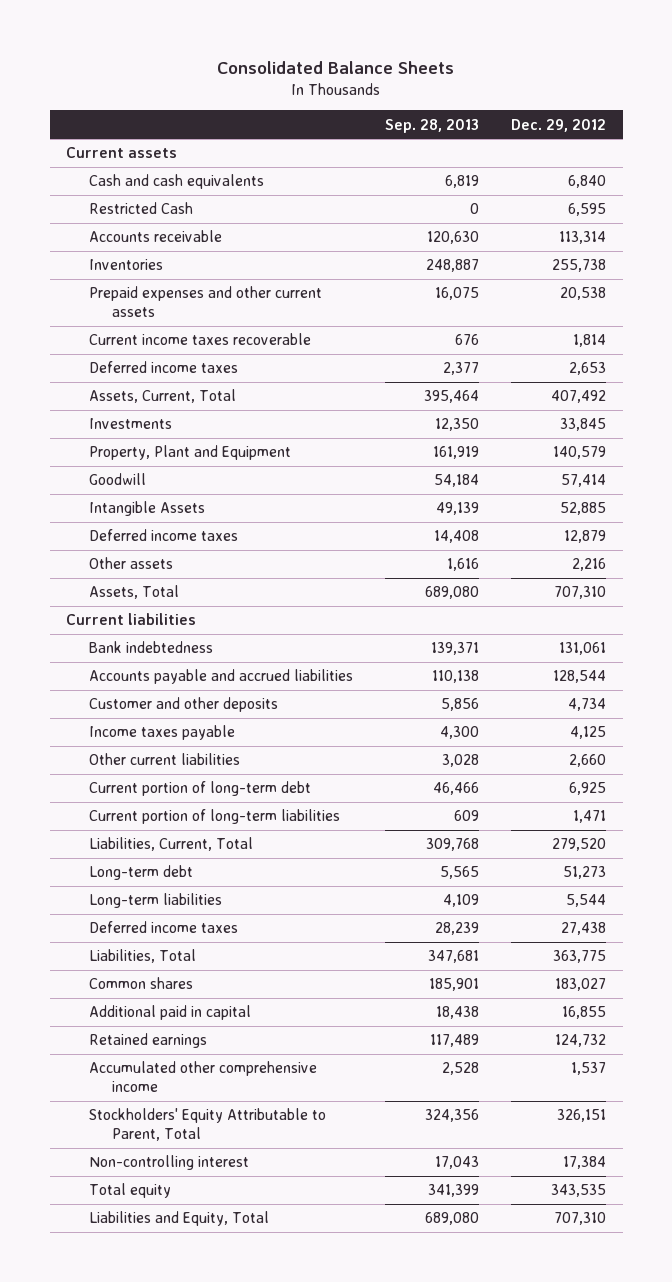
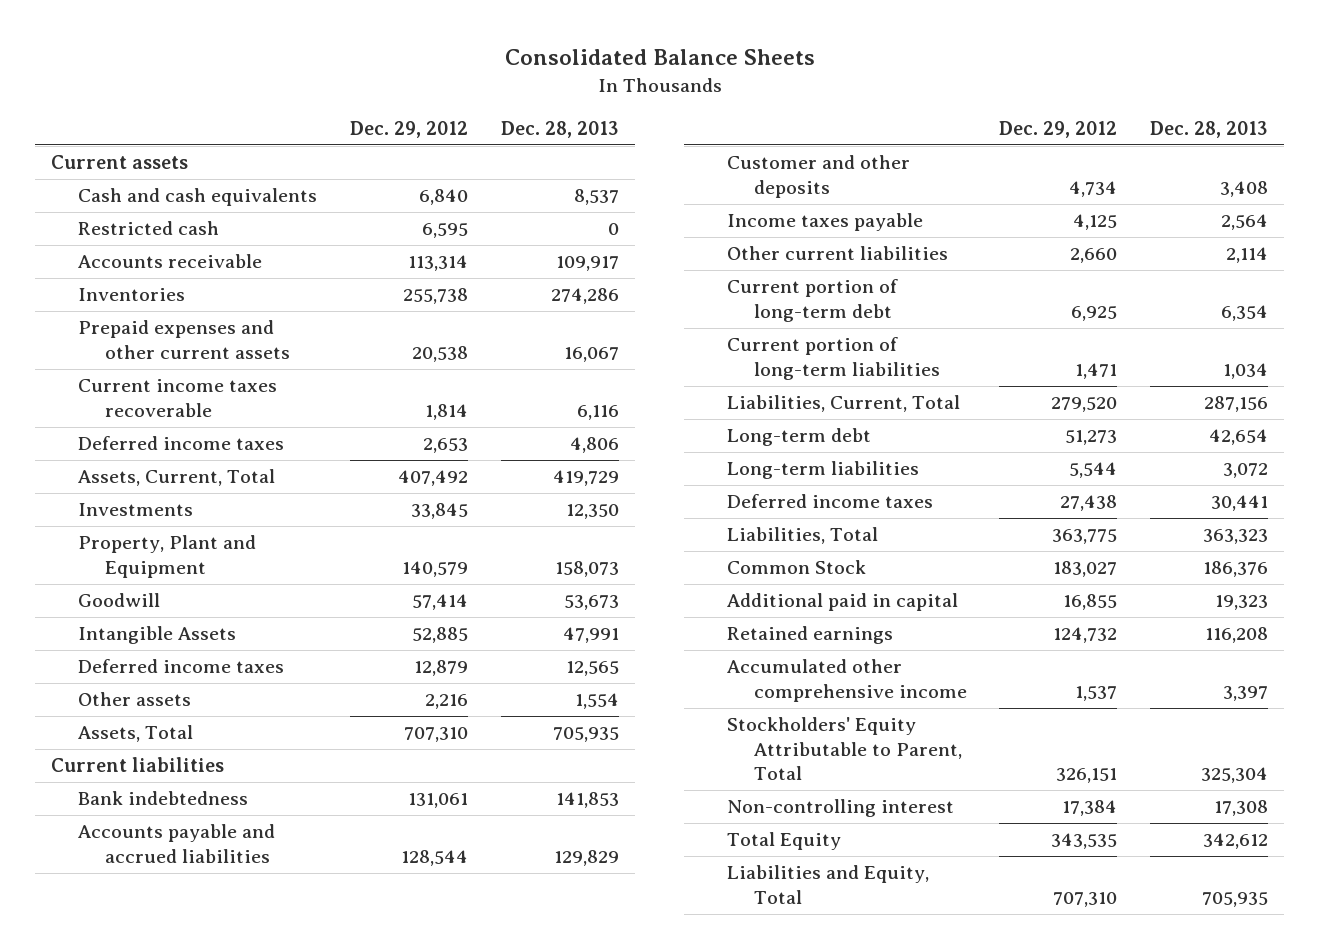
- | Sep. 28, 2013 | Dec. 29, 2012
+ | Dec. 29, 2012 | Dec. 28, 2013
- Restricted Cash | 0 | 6,595
+ Restricted cash | 6,595 | 0
- Common shares | 185,901 | 183,027
+ Common Stock | 183,027 | 186,376
- Total equity | 341,399 | 343,535
+ Total Equity | 343,535 | 342,612

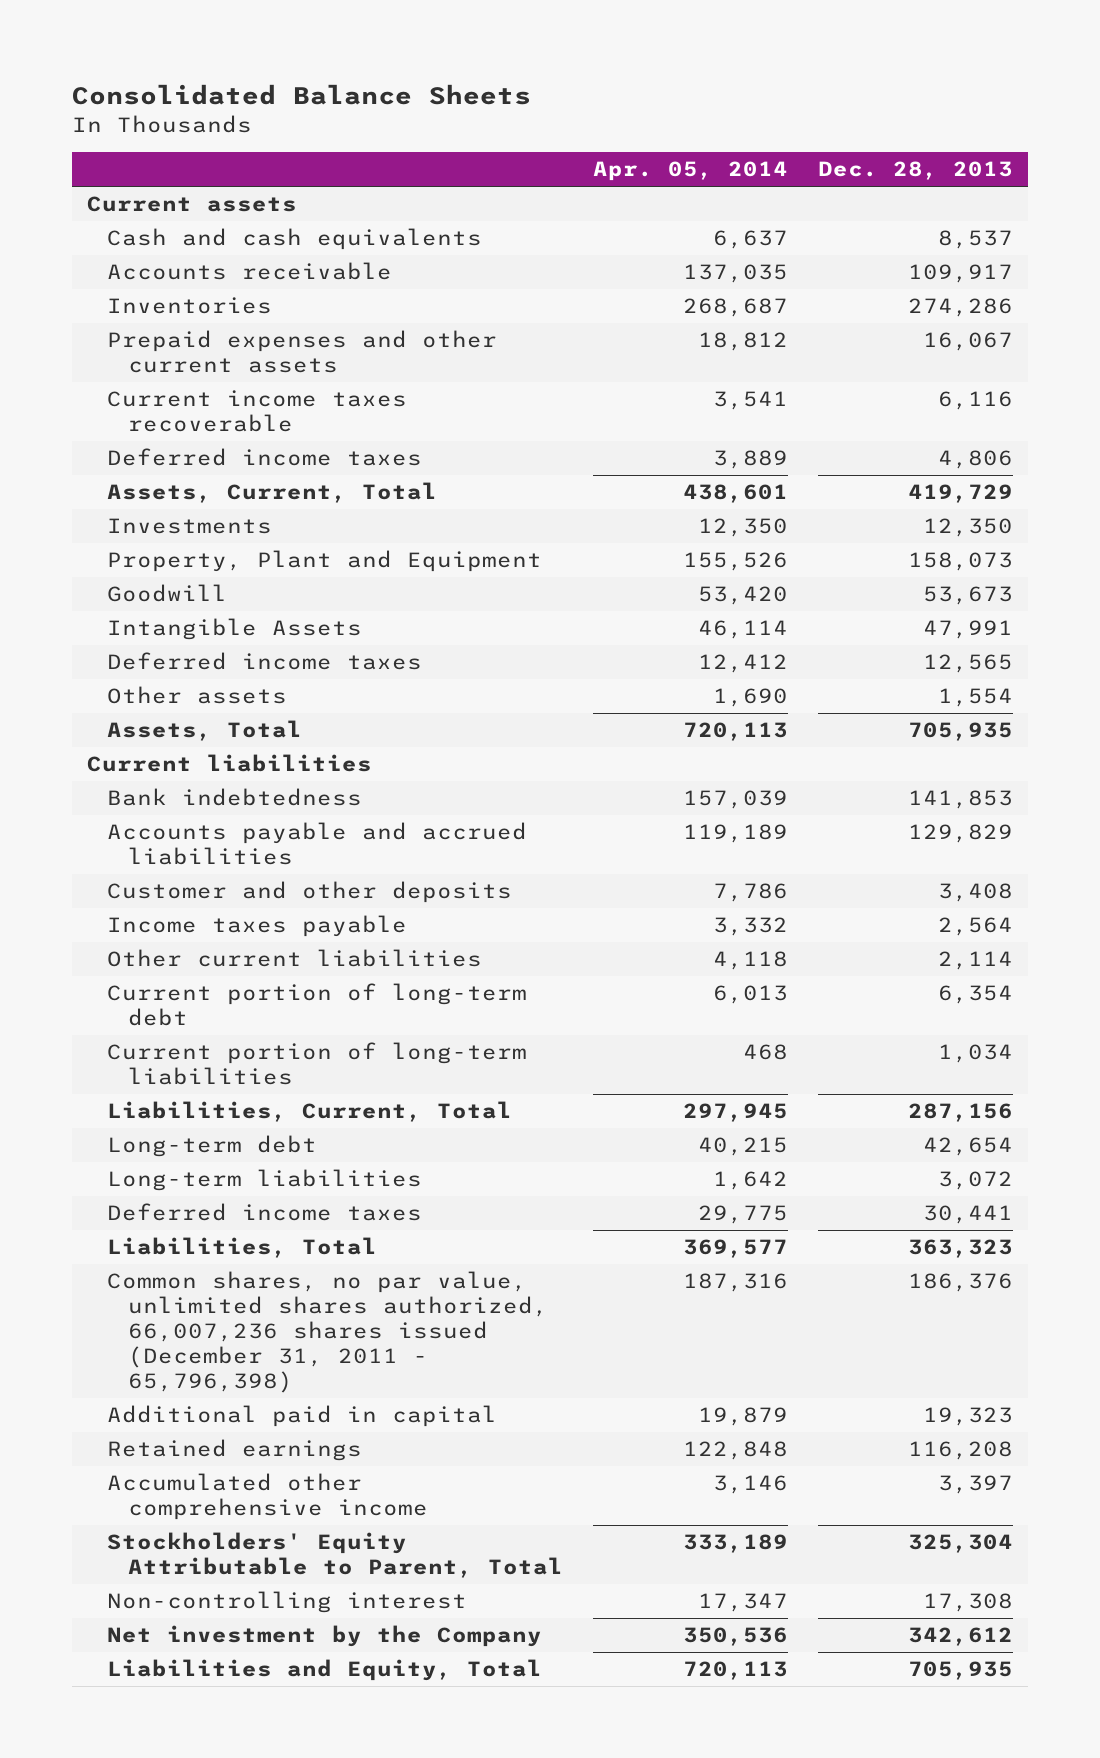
- | Dec. 29, 2012 | Dec. 28, 2013
+ | Apr. 05, 2014 | Dec. 28, 2013
- Restricted cash | 6,595 | 0
- Common Stock | 183,027 | 186,376
+ Common shares, no par value, unlimited shares authorized, 66,007,236 shares issued (December 31, 2011 - 65,796,398) | 187,316 | 186,376
- Total Equity | 343,535 | 342,612
+ Net investment by the Company | 350,536 | 342,612

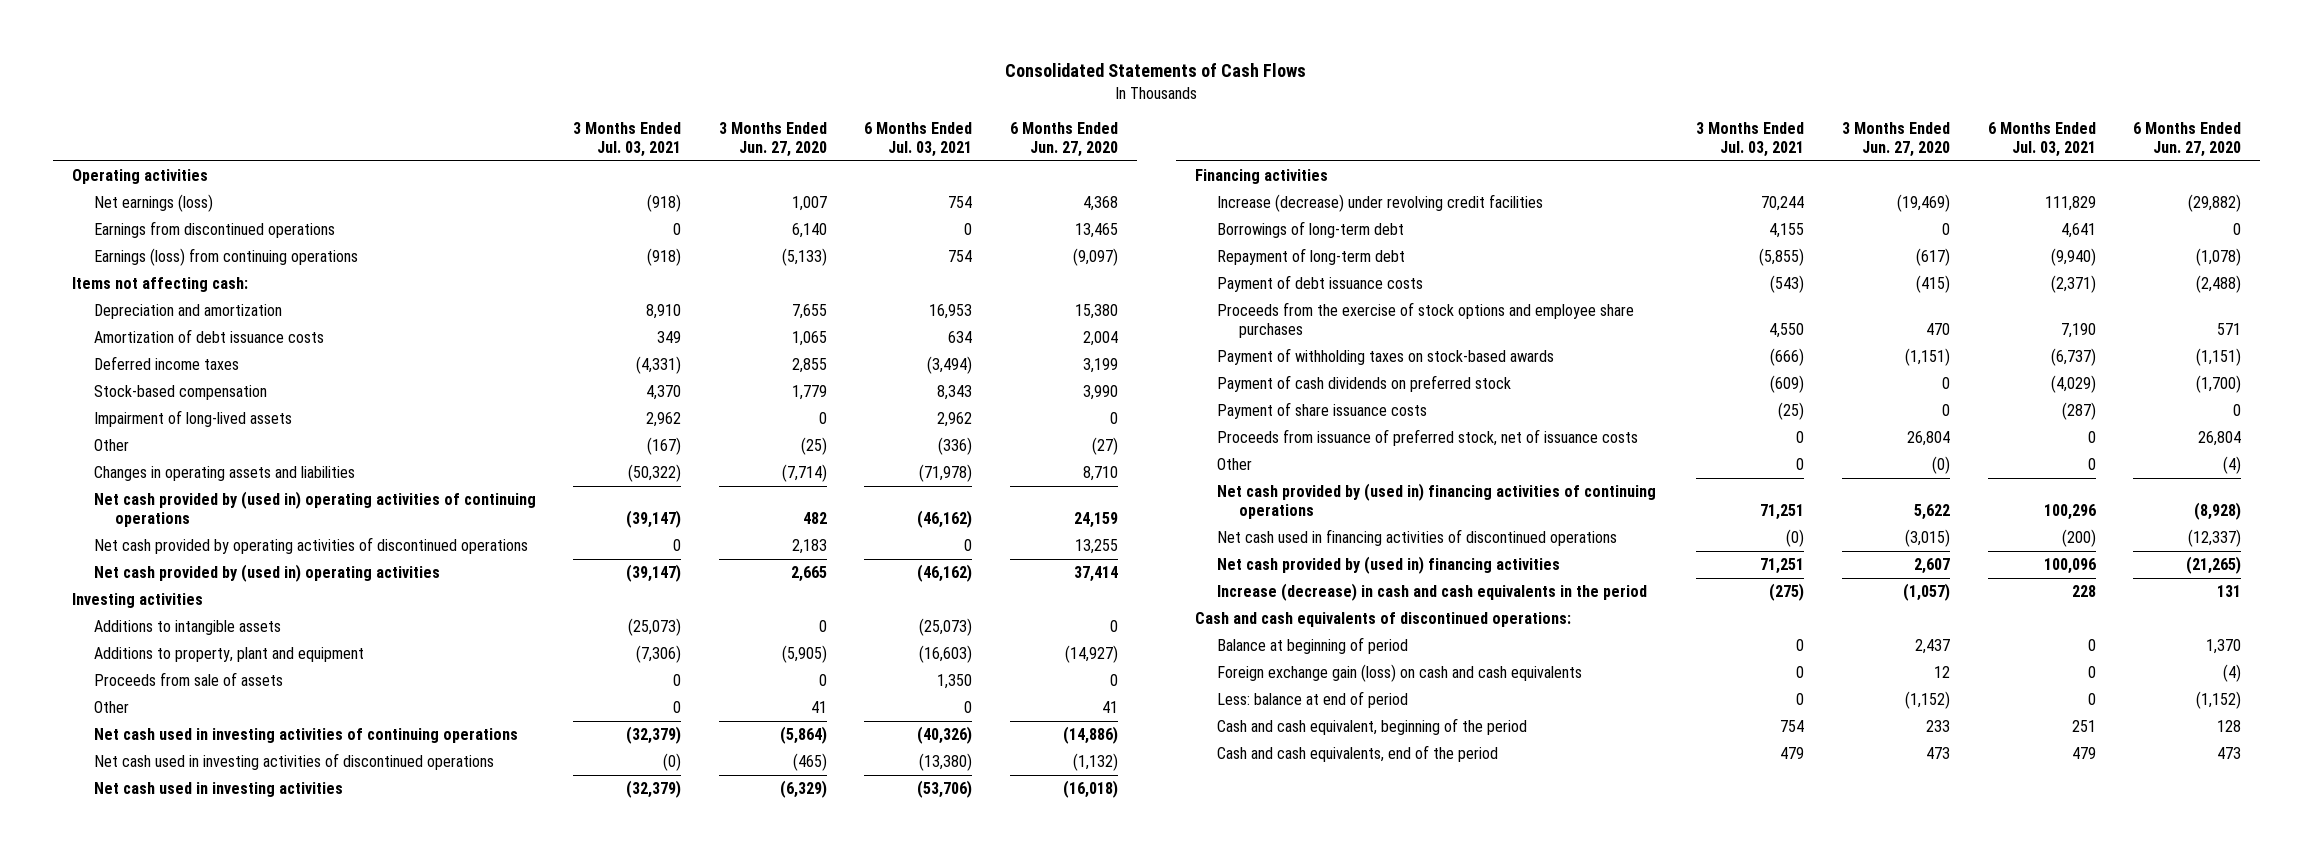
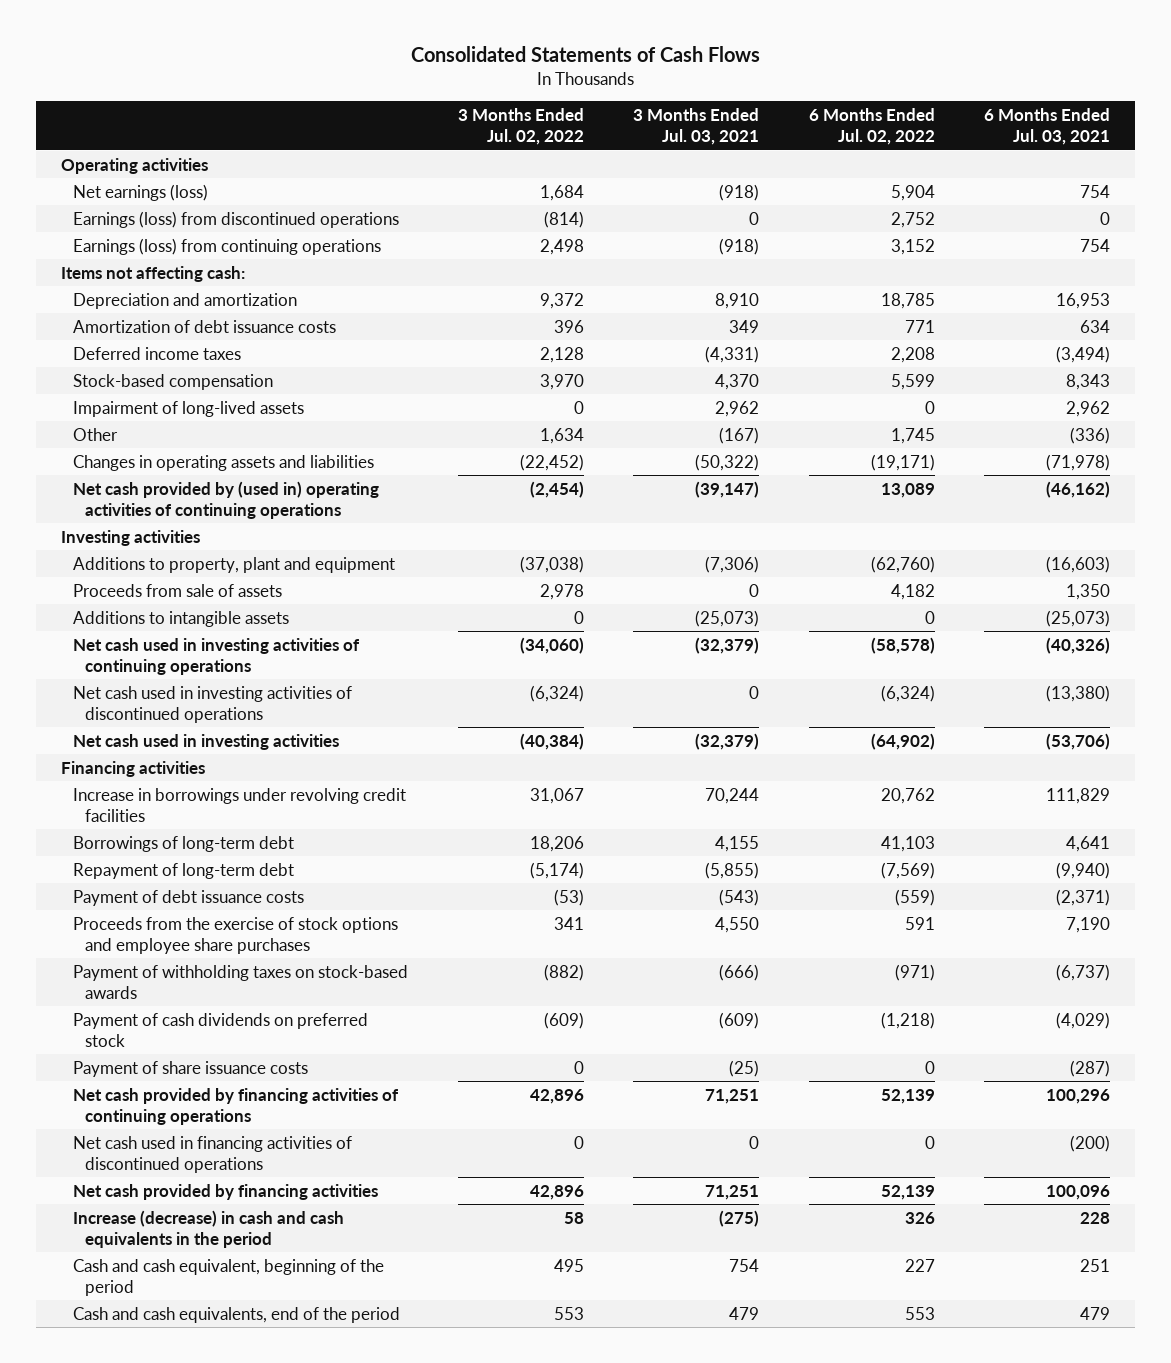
- | 3 Months Ended Jul. 03, 2021 | 3 Months Ended Jun. 27, 2020 | 6 Months Ended Jul. 03, 2021 | 6 Months Ended Jun. 27, 2020
+ | 3 Months Ended Jul. 02, 2022 | 3 Months Ended Jul. 03, 2021 | 6 Months Ended Jul. 02, 2022 | 6 Months Ended Jul. 03, 2021
- Earnings from discontinued operations | 0 | 6,140 | 0 | 13,465
+ Earnings (loss) from discontinued operations | (814) | 0 | 2,752 | 0
- Net cash provided by operating activities of discontinued operations | 0 | 2,183 | 0 | 13,255
- Net cash provided by (used in) operating activities | (39,147) | 2,665 | (46,162) | 37,414
- Other | 0 | 41 | 0 | 41
moved down: Additions to intangible assets | 0 | (25,073) | 0 | (25,073)
- Net cash used in investing activities of discontinued operations | (0) | (465) | (13,380) | (1,132)
+ Net cash used in investing activities of discontinued operations | (6,324) | 0 | (6,324) | (13,380)
- Increase (decrease) under revolving credit facilities | 70,244 | (19,469) | 111,829 | (29,882)
+ Increase in borrowings under revolving credit facilities | 31,067 | 70,244 | 20,762 | 111,829
- Proceeds from issuance of preferred stock, net of issuance costs | 0 | 26,804 | 0 | 26,804
- Other | 0 | (0) | 0 | (4)
- Net cash provided by (used in) financing activities of continuing operations | 71,251 | 5,622 | 100,296 | (8,928)
- Net cash used in financing activities of discontinued operations | (0) | (3,015) | (200) | (12,337)
- Net cash provided by (used in) financing activities | 71,251 | 2,607 | 100,096 | (21,265)
+ Net cash provided by financing activities of continuing operations | 42,896 | 71,251 | 52,139 | 100,296
+ Net cash used in financing activities of discontinued operations | 0 | 0 | 0 | (200)
+ Net cash provided by financing activities | 42,896 | 71,251 | 52,139 | 100,096
- Cash and cash equivalents of discontinued operations:
- Balance at beginning of period | 0 | 2,437 | 0 | 1,370
- Foreign exchange gain (loss) on cash and cash equivalents | 0 | 12 | 0 | (4)
- Less: balance at end of period | 0 | (1,152) | 0 | (1,152)

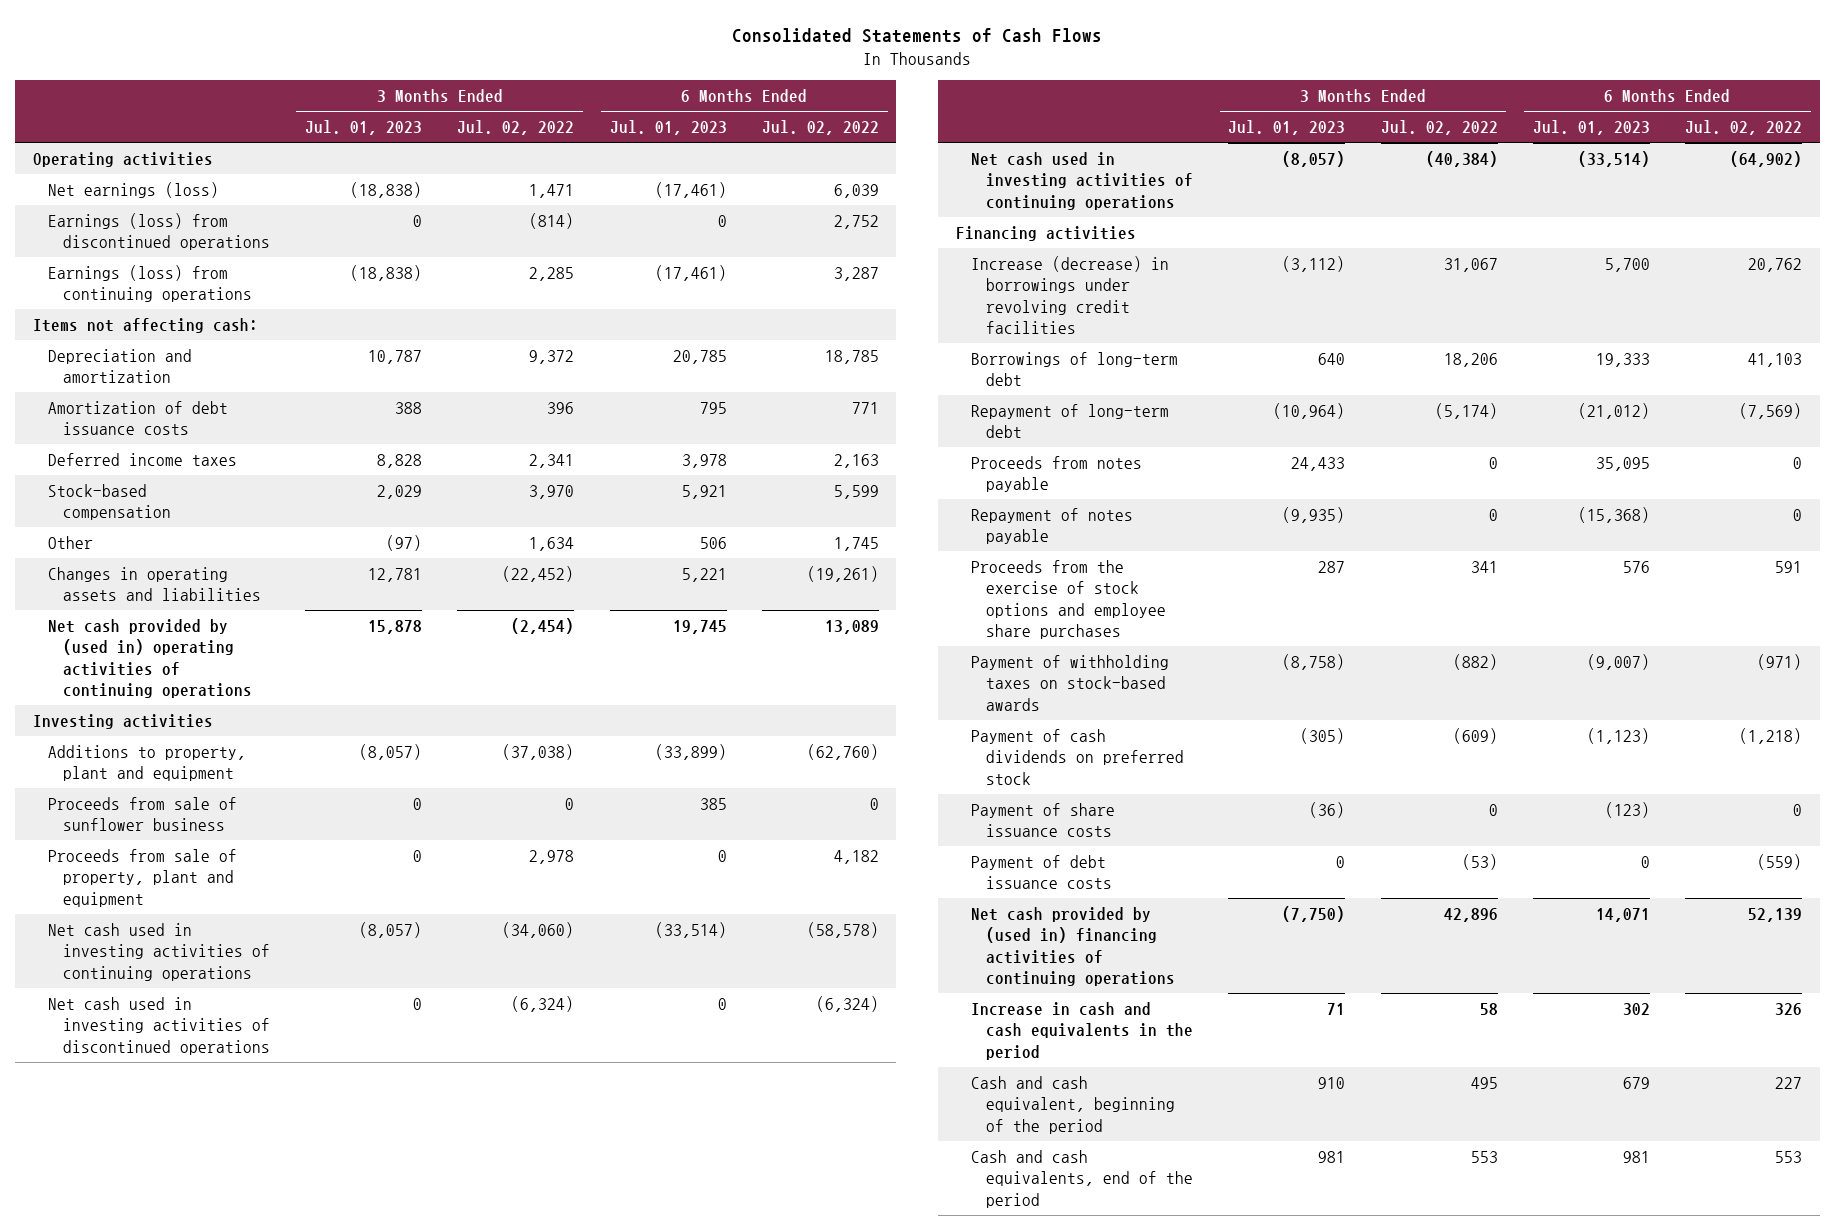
- | 3 Months Ended Jul. 02, 2022 | 3 Months Ended Jul. 03, 2021 | 6 Months Ended Jul. 02, 2022 | 6 Months Ended Jul. 03, 2021
+ | 3 Months Ended Jul. 01, 2023 | 3 Months Ended Jul. 02, 2022 | 6 Months Ended Jul. 01, 2023 | 6 Months Ended Jul. 02, 2022
- Net earnings (loss) | 1,684 | (918) | 5,904 | 754
+ Net earnings (loss) | (18,838) | 1,471 | (17,461) | 6,039
- Earnings (loss) from continuing operations | 2,498 | (918) | 3,152 | 754
+ Earnings (loss) from continuing operations | (18,838) | 2,285 | (17,461) | 3,287
- Deferred income taxes | 2,128 | (4,331) | 2,208 | (3,494)
+ Deferred income taxes | 8,828 | 2,341 | 3,978 | 2,163
- Impairment of long-lived assets | 0 | 2,962 | 0 | 2,962
- Changes in operating assets and liabilities | (22,452) | (50,322) | (19,171) | (71,978)
+ Changes in operating assets and liabilities | 12,781 | (22,452) | 5,221 | (19,261)
- Proceeds from sale of assets | 2,978 | 0 | 4,182 | 1,350
- Additions to intangible assets | 0 | (25,073) | 0 | (25,073)
+ Proceeds from sale of sunflower business | 0 | 0 | 385 | 0
+ Proceeds from sale of property, plant and equipment | 0 | 2,978 | 0 | 4,182
- Net cash used in investing activities | (40,384) | (32,379) | (64,902) | (53,706)
+ Net cash used in investing activities of continuing operations | (8,057) | (40,384) | (33,514) | (64,902)
- Increase in borrowings under revolving credit facilities | 31,067 | 70,244 | 20,762 | 111,829
+ Increase (decrease) in borrowings under revolving credit facilities | (3,112) | 31,067 | 5,700 | 20,762
+ Proceeds from notes payable | 24,433 | 0 | 35,095 | 0
+ Repayment of notes payable | (9,935) | 0 | (15,368) | 0
- Net cash provided by financing activities of continuing operations | 42,896 | 71,251 | 52,139 | 100,296
- Net cash used in financing activities of discontinued operations | 0 | 0 | 0 | (200)
- Net cash provided by financing activities | 42,896 | 71,251 | 52,139 | 100,096
- Increase (decrease) in cash and cash equivalents in the period | 58 | (275) | 326 | 228
moved down: Payment of debt issuance costs | 0 | (53) | 0 | (559)
+ Net cash provided by (used in) financing activities of continuing operations | (7,750) | 42,896 | 14,071 | 52,139
+ Increase in cash and cash equivalents in the period | 71 | 58 | 302 | 326

